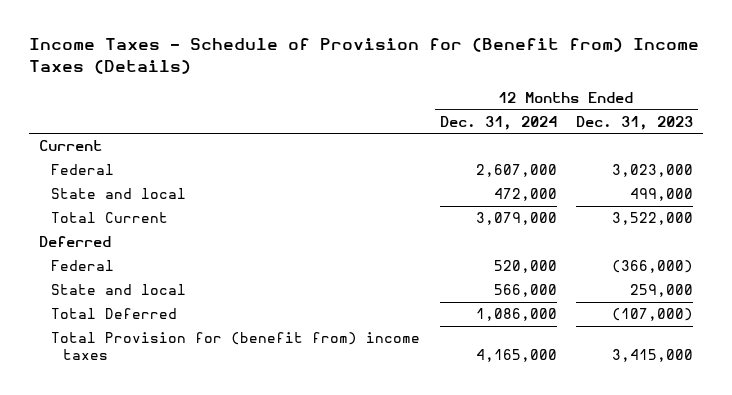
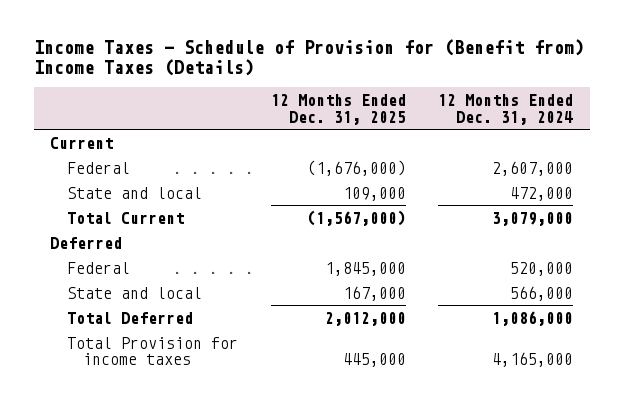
- | 12 Months Ended Dec. 31, 2024 | 12 Months Ended Dec. 31, 2023
+ | 12 Months Ended Dec. 31, 2025 | 12 Months Ended Dec. 31, 2024
- Total Provision for (benefit from) income taxes | 4,165,000 | 3,415,000
+ Total Provision for income taxes | 445,000 | 4,165,000

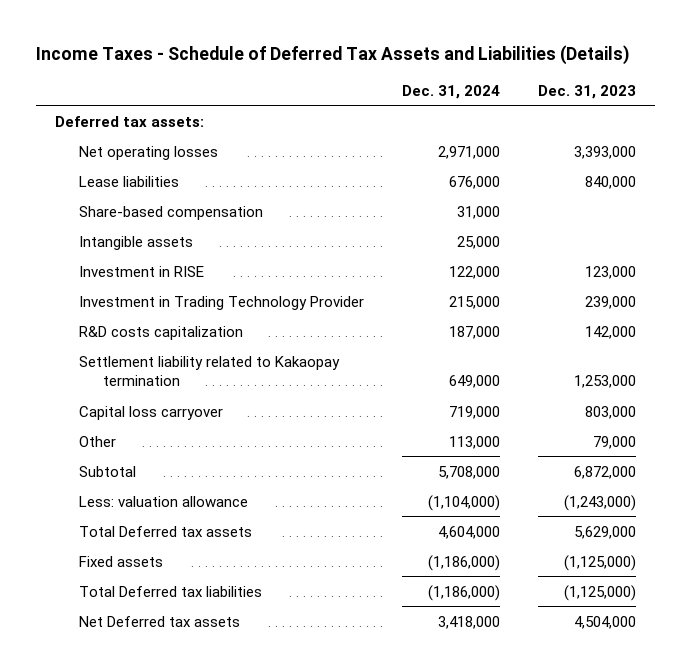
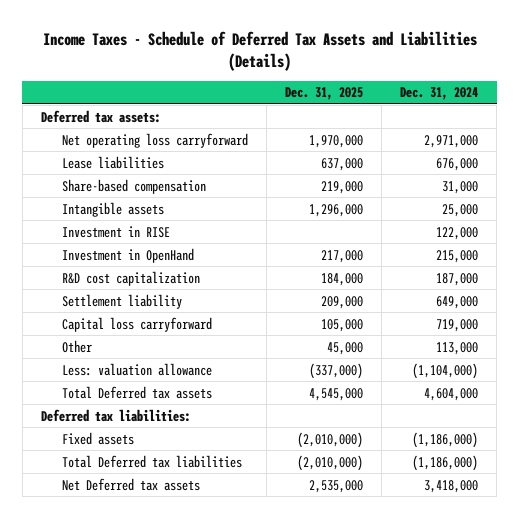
- | Dec. 31, 2024 | Dec. 31, 2023
+ | Dec. 31, 2025 | Dec. 31, 2024
- Net operating losses | 2,971,000 | 3,393,000
+ Net operating loss carryforward | 1,970,000 | 2,971,000
- Investment in Trading Technology Provider | 215,000 | 239,000
- R&D costs capitalization | 187,000 | 142,000
- Settlement liability related to Kakaopay termination | 649,000 | 1,253,000
- Capital loss carryover | 719,000 | 803,000
+ Investment in OpenHand | 217,000 | 215,000
+ R&D cost capitalization | 184,000 | 187,000
+ Settlement liability | 209,000 | 649,000
+ Capital loss carryforward | 105,000 | 719,000
- Subtotal | 5,708,000 | 6,872,000
+ Deferred tax liabilities:

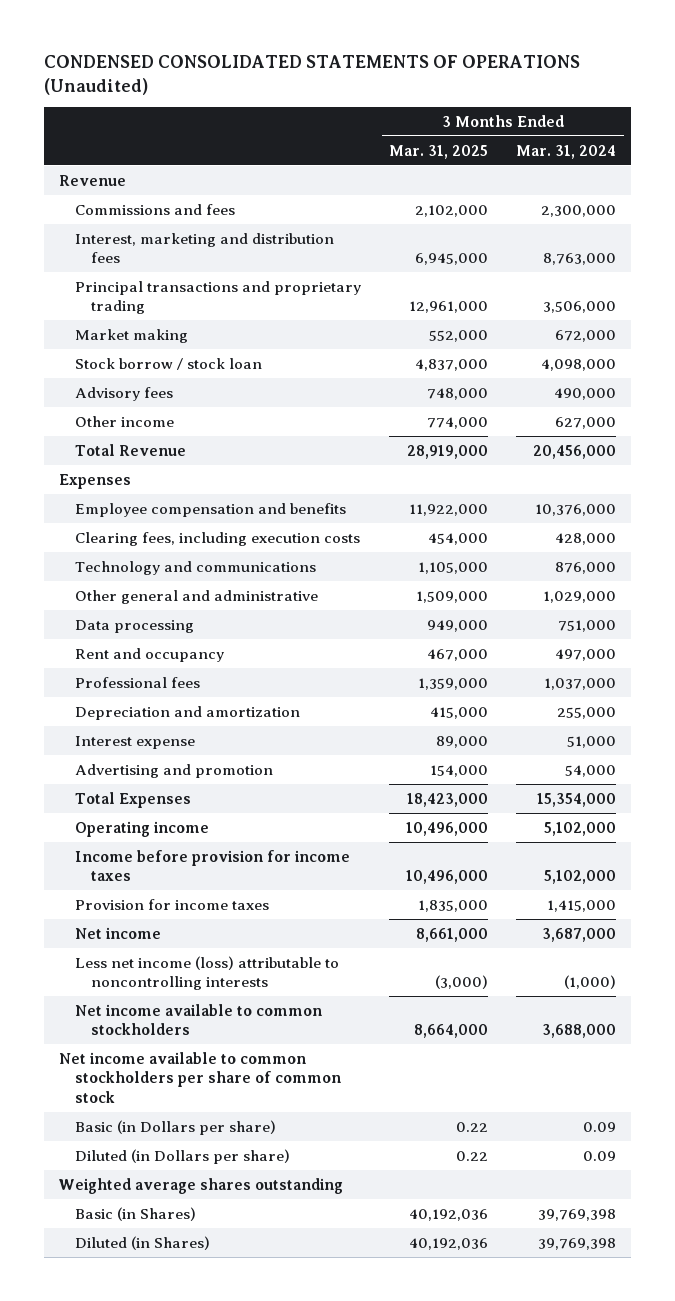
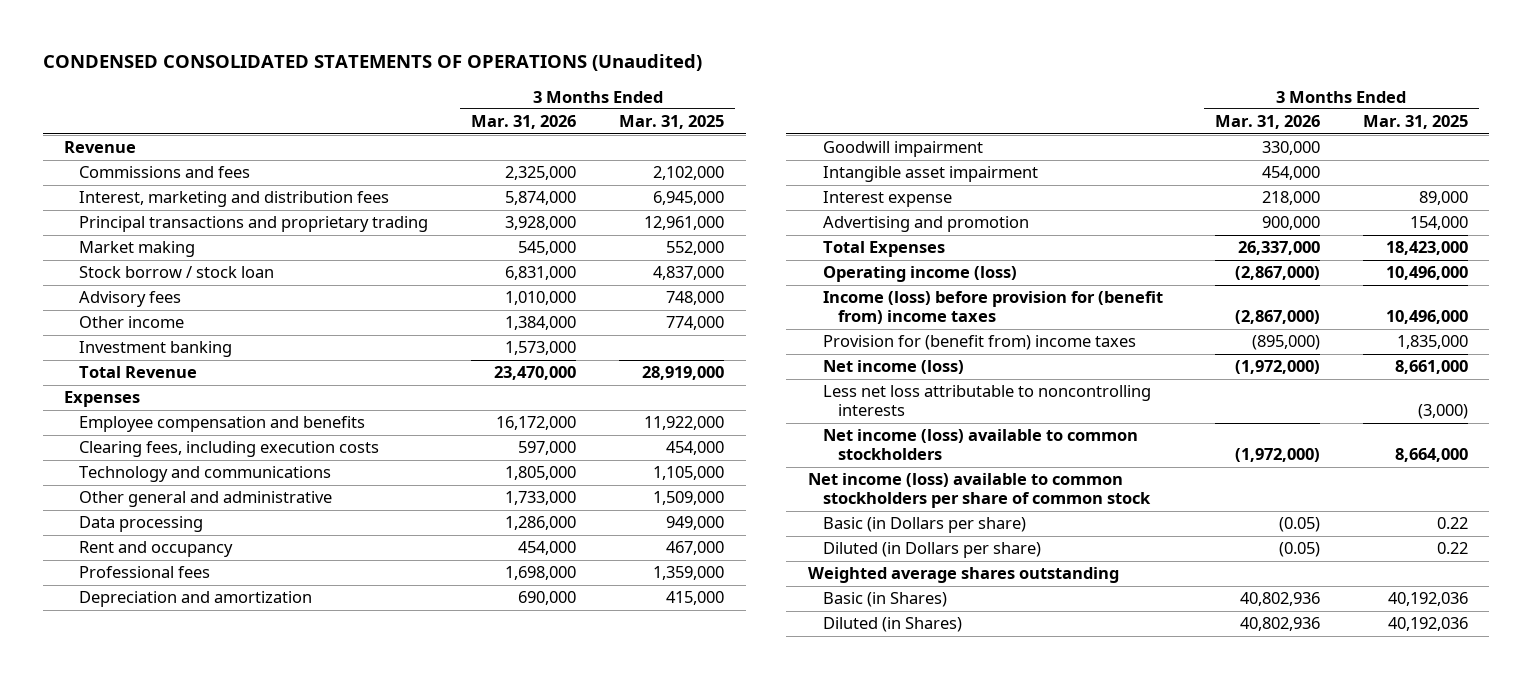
- | 3 Months Ended Mar. 31, 2025 | 3 Months Ended Mar. 31, 2024
+ | 3 Months Ended Mar. 31, 2026 | 3 Months Ended Mar. 31, 2025
+ Investment banking | 1,573,000 |
+ Goodwill impairment | 330,000 |
+ Intangible asset impairment | 454,000 |
- Operating income | 10,496,000 | 5,102,000
- Income before provision for income taxes | 10,496,000 | 5,102,000
- Provision for income taxes | 1,835,000 | 1,415,000
- Net income | 8,661,000 | 3,687,000
- Less net income (loss) attributable to noncontrolling interests | (3,000) | (1,000)
- Net income available to common stockholders | 8,664,000 | 3,688,000
- Net income available to common stockholders per share of common stock
+ Operating income (loss) | (2,867,000) | 10,496,000
+ Income (loss) before provision for (benefit from) income taxes | (2,867,000) | 10,496,000
+ Provision for (benefit from) income taxes | (895,000) | 1,835,000
+ Net income (loss) | (1,972,000) | 8,661,000
+ Less net loss attributable to noncontrolling interests | | (3,000)
+ Net income (loss) available to common stockholders | (1,972,000) | 8,664,000
+ Net income (loss) available to common stockholders per share of common stock

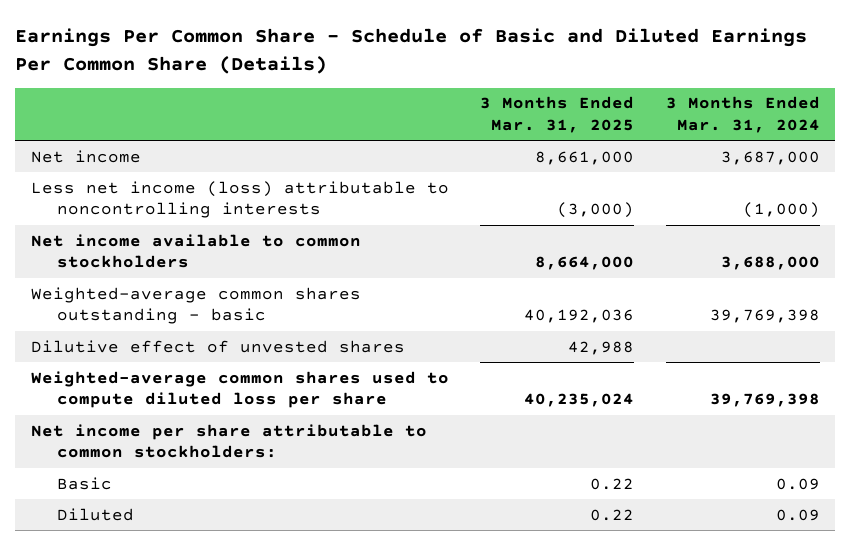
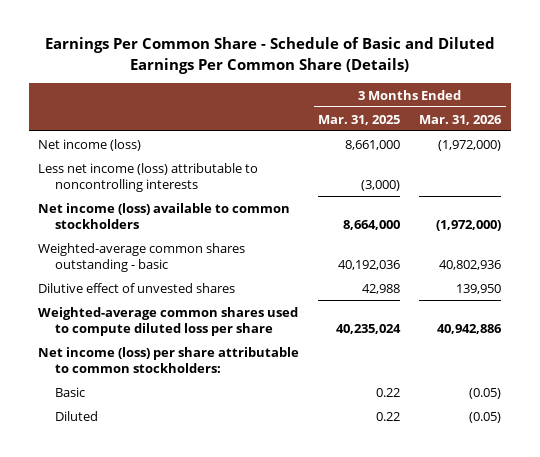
- | 3 Months Ended Mar. 31, 2025 | 3 Months Ended Mar. 31, 2024
+ | 3 Months Ended Mar. 31, 2025 | 3 Months Ended Mar. 31, 2026
- Net income | 8,661,000 | 3,687,000
+ Net income (loss) | 8,661,000 | (1,972,000)
- Net income available to common stockholders | 8,664,000 | 3,688,000
+ Net income (loss) available to common stockholders | 8,664,000 | (1,972,000)
- Net income per share attributable to common stockholders:
+ Net income (loss) per share attributable to common stockholders:

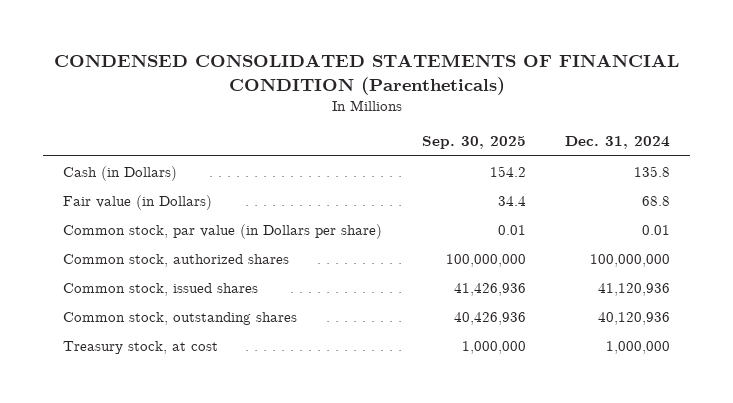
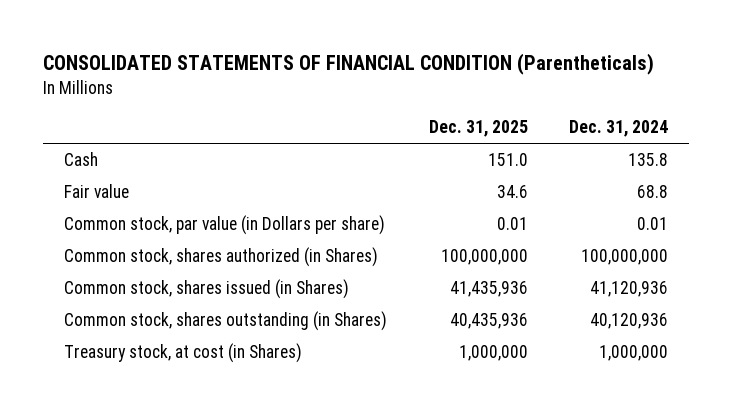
- CONDENSED CONSOLIDATED STATEMENTS OF FINANCIAL CONDITION (Parentheticals)
+ CONSOLIDATED STATEMENTS OF FINANCIAL CONDITION (Parentheticals)
- | Sep. 30, 2025 | Dec. 31, 2024
+ | Dec. 31, 2025 | Dec. 31, 2024
- Cash (in Dollars) | 154.2 | 135.8
- Fair value (in Dollars) | 34.4 | 68.8
+ Cash | 151.0 | 135.8
+ Fair value | 34.6 | 68.8
- Common stock, authorized shares | 100,000,000 | 100,000,000
- Common stock, issued shares | 41,426,936 | 41,120,936
- Common stock, outstanding shares | 40,426,936 | 40,120,936
- Treasury stock, at cost | 1,000,000 | 1,000,000
+ Common stock, shares authorized (in Shares) | 100,000,000 | 100,000,000
+ Common stock, shares issued (in Shares) | 41,435,936 | 41,120,936
+ Common stock, shares outstanding (in Shares) | 40,435,936 | 40,120,936
+ Treasury stock, at cost (in Shares) | 1,000,000 | 1,000,000

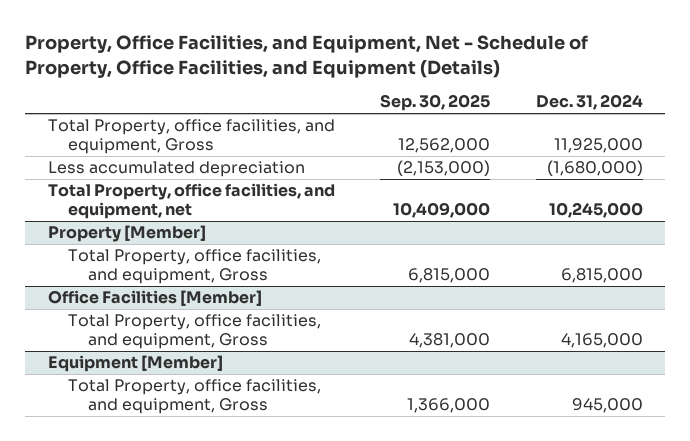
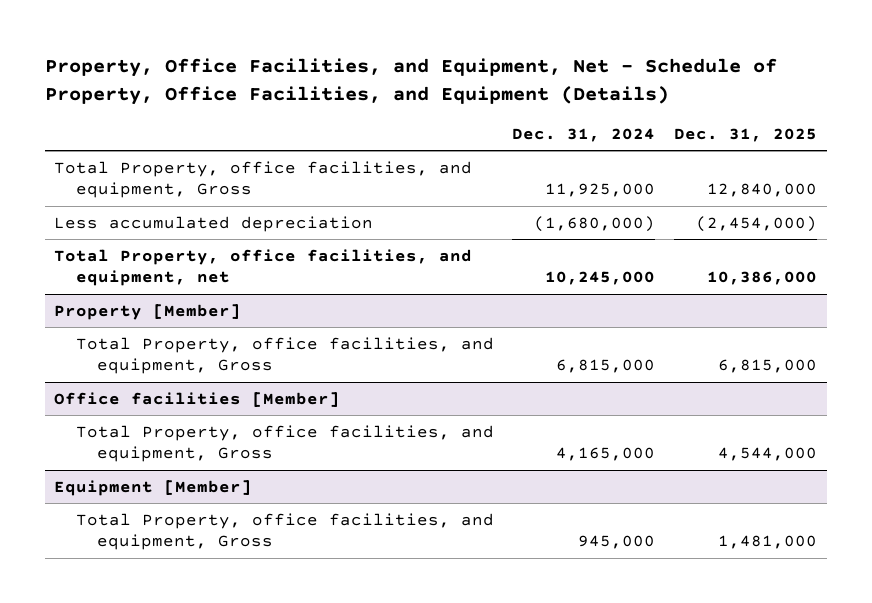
- | Sep. 30, 2025 | Dec. 31, 2024
+ | Dec. 31, 2024 | Dec. 31, 2025
- Office Facilities [Member]
+ Office facilities [Member]

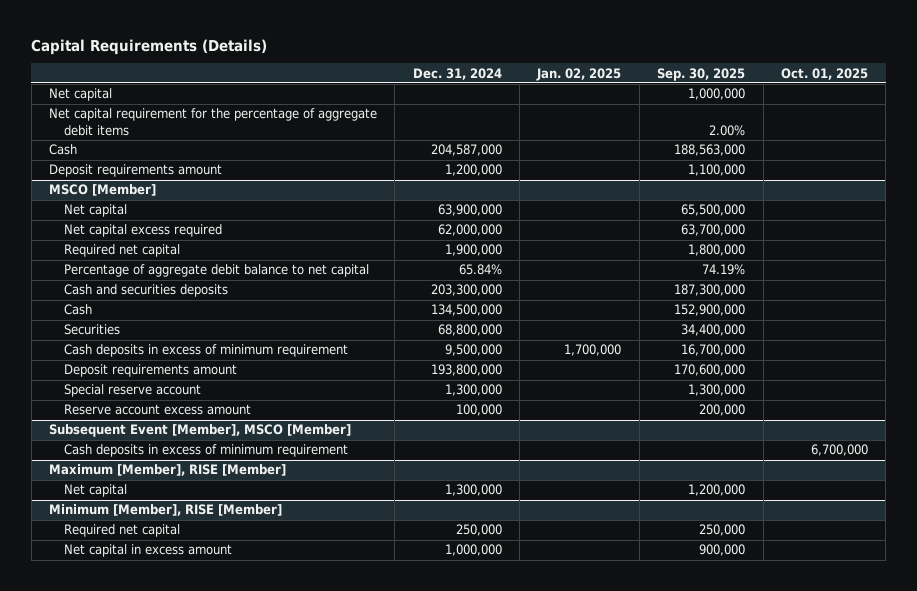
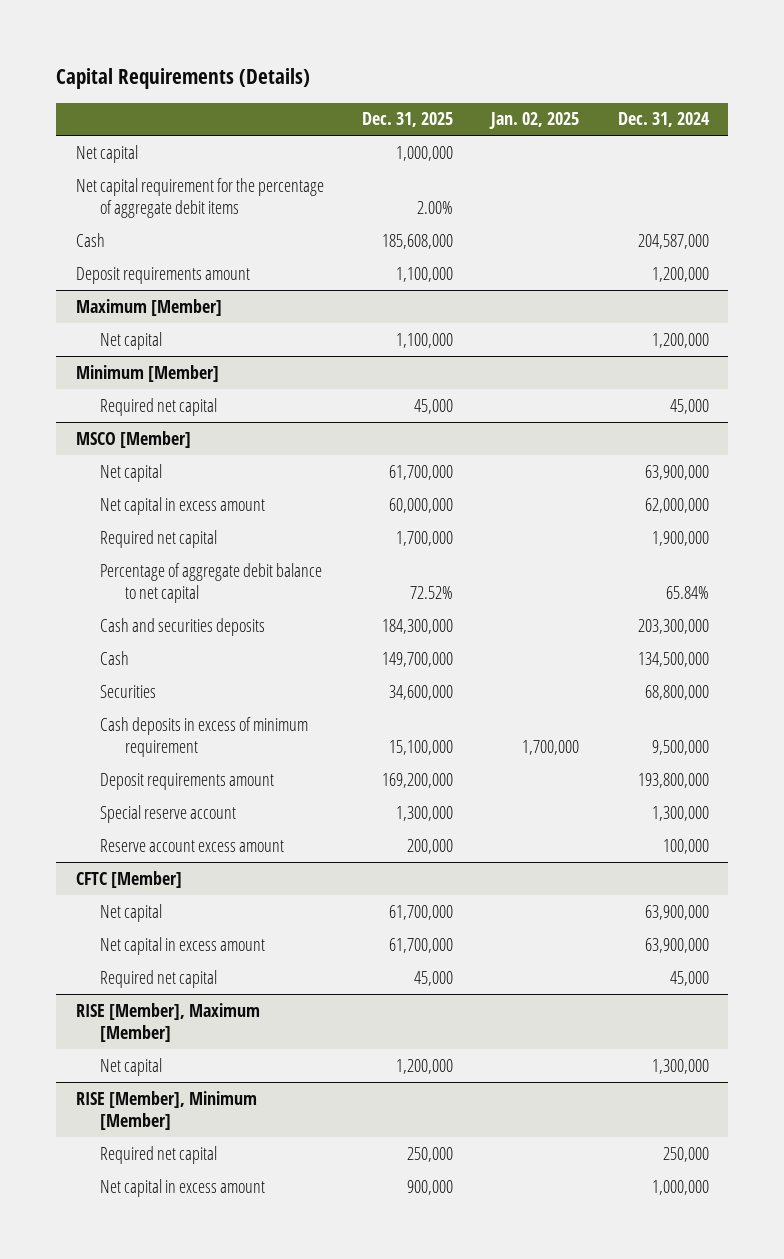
- | Dec. 31, 2024 | Jan. 02, 2025 | Sep. 30, 2025 | Oct. 01, 2025
+ | Dec. 31, 2025 | Jan. 02, 2025 | Dec. 31, 2024
+ Maximum [Member]
+ Net capital | 1,100,000 | | 1,200,000
+ Minimum [Member]
+ Required net capital | 45,000 | | 45,000
@ MSCO [Member]
- Net capital excess required | 62,000,000 | | 63,700,000 |
+ Net capital in excess amount | 60,000,000 | | 62,000,000
- Subsequent Event [Member], MSCO [Member]
- Cash deposits in excess of minimum requirement | | | | 6,700,000
- Maximum [Member], RISE [Member]
+ CFTC [Member]
+ Net capital | 61,700,000 | | 63,900,000
+ Net capital in excess amount | 61,700,000 | | 63,900,000
+ Required net capital | 45,000 | | 45,000
+ RISE [Member], Maximum [Member]
- Minimum [Member], RISE [Member]
+ RISE [Member], Minimum [Member]

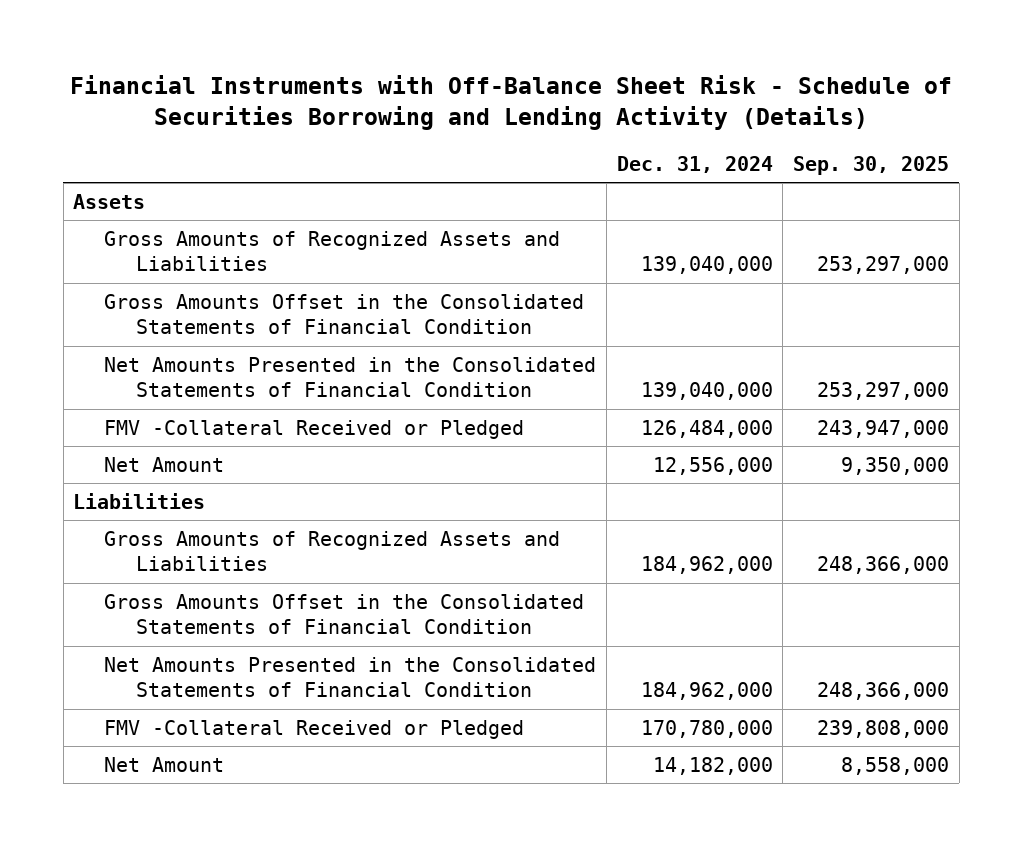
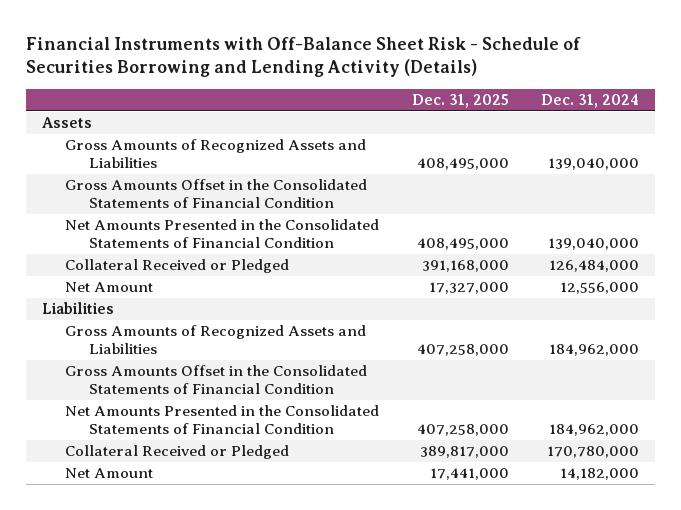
- | Dec. 31, 2024 | Sep. 30, 2025
+ | Dec. 31, 2025 | Dec. 31, 2024
- FMV -Collateral Received or Pledged | 126,484,000 | 243,947,000
+ Collateral Received or Pledged | 391,168,000 | 126,484,000
- FMV -Collateral Received or Pledged | 170,780,000 | 239,808,000
+ Collateral Received or Pledged | 389,817,000 | 170,780,000

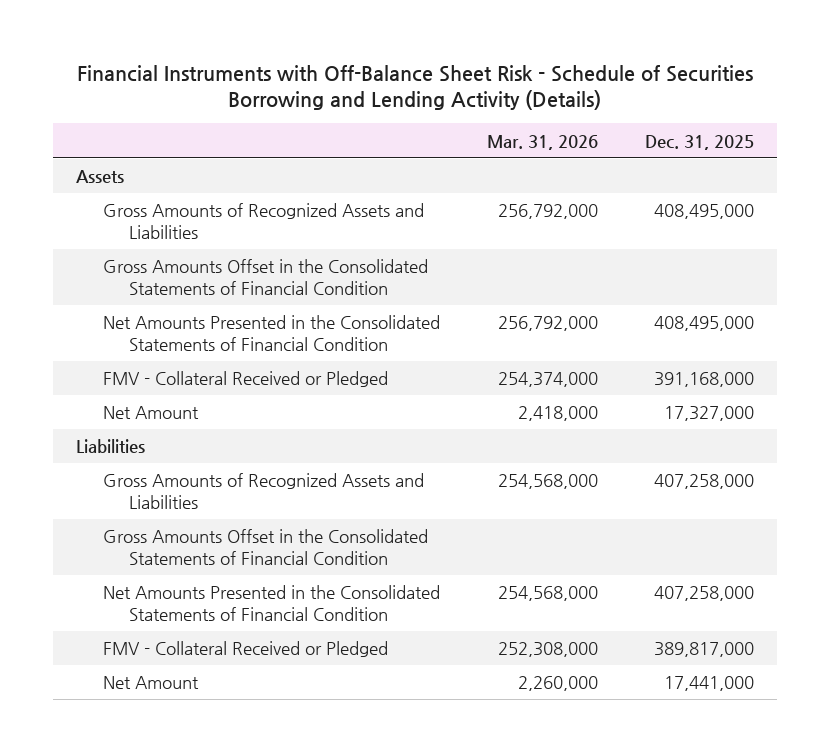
- | Dec. 31, 2025 | Dec. 31, 2024
+ | Mar. 31, 2026 | Dec. 31, 2025
- Collateral Received or Pledged | 391,168,000 | 126,484,000
+ FMV - Collateral Received or Pledged | 254,374,000 | 391,168,000
- Collateral Received or Pledged | 389,817,000 | 170,780,000
+ FMV - Collateral Received or Pledged | 252,308,000 | 389,817,000

